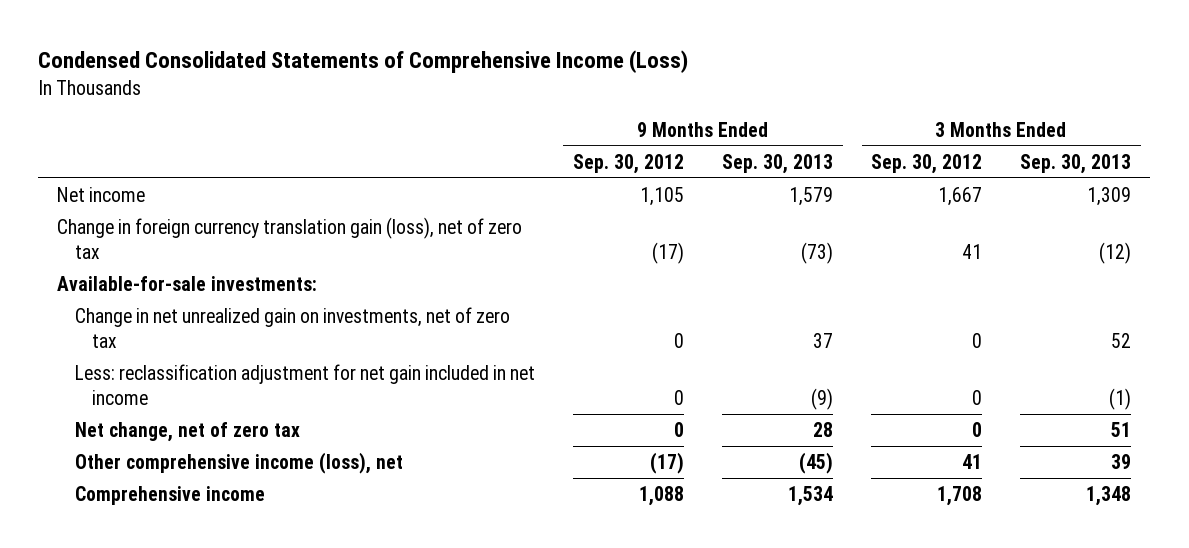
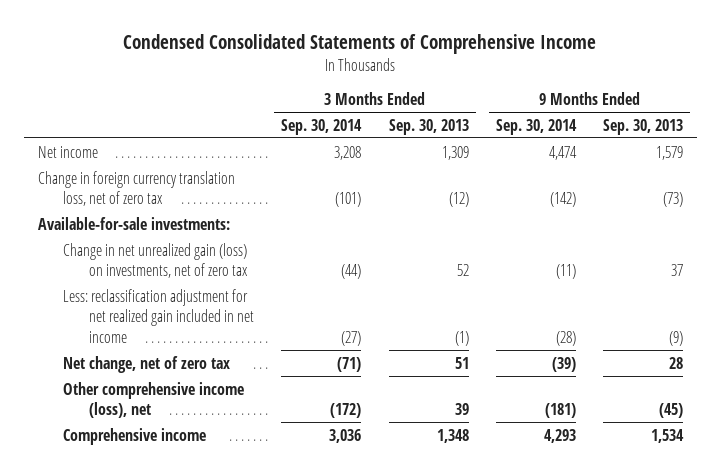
- Condensed Consolidated Statements of Comprehensive Income (Loss)
+ Condensed Consolidated Statements of Comprehensive Income
- | 9 Months Ended Sep. 30, 2012 | 9 Months Ended Sep. 30, 2013 | 3 Months Ended Sep. 30, 2012 | 3 Months Ended Sep. 30, 2013
+ | 3 Months Ended Sep. 30, 2014 | 3 Months Ended Sep. 30, 2013 | 9 Months Ended Sep. 30, 2014 | 9 Months Ended Sep. 30, 2013
- Change in foreign currency translation gain (loss), net of zero tax | (17) | (73) | 41 | (12)
+ Change in foreign currency translation loss, net of zero tax | (101) | (12) | (142) | (73)
- Change in net unrealized gain on investments, net of zero tax | 0 | 37 | 0 | 52
- Less: reclassification adjustment for net gain included in net income | 0 | (9) | 0 | (1)
+ Change in net unrealized gain (loss) on investments, net of zero tax | (44) | 52 | (11) | 37
+ Less: reclassification adjustment for net realized gain included in net income | (27) | (1) | (28) | (9)

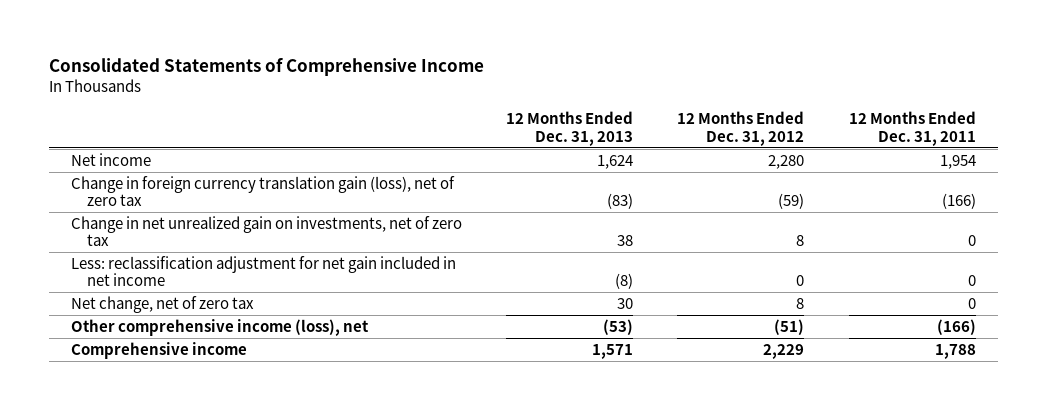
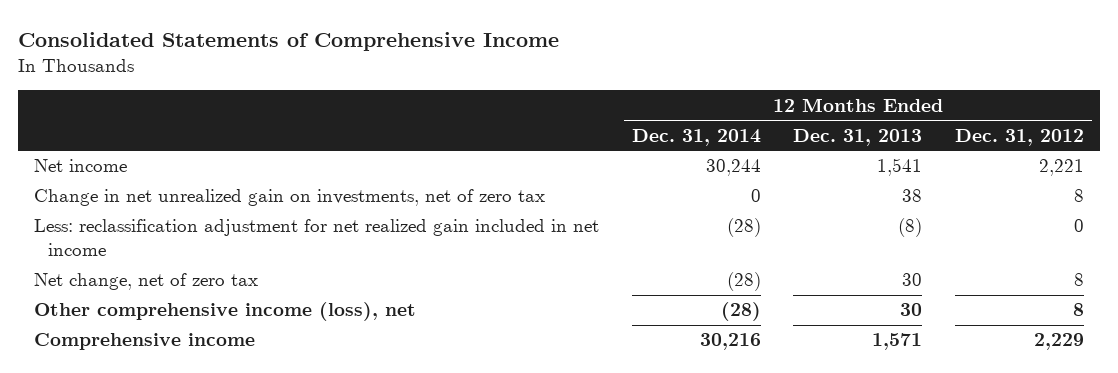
- | 12 Months Ended Dec. 31, 2013 | 12 Months Ended Dec. 31, 2012 | 12 Months Ended Dec. 31, 2011
+ | 12 Months Ended Dec. 31, 2014 | 12 Months Ended Dec. 31, 2013 | 12 Months Ended Dec. 31, 2012
- Net income | 1,624 | 2,280 | 1,954
- Change in foreign currency translation gain (loss), net of zero tax | (83) | (59) | (166)
+ Net income | 30,244 | 1,541 | 2,221
- Less: reclassification adjustment for net gain included in net income | (8) | 0 | 0
+ Less: reclassification adjustment for net realized gain included in net income | (28) | (8) | 0
- Other comprehensive income (loss), net | (53) | (51) | (166)
+ Other comprehensive income (loss), net | (28) | 30 | 8

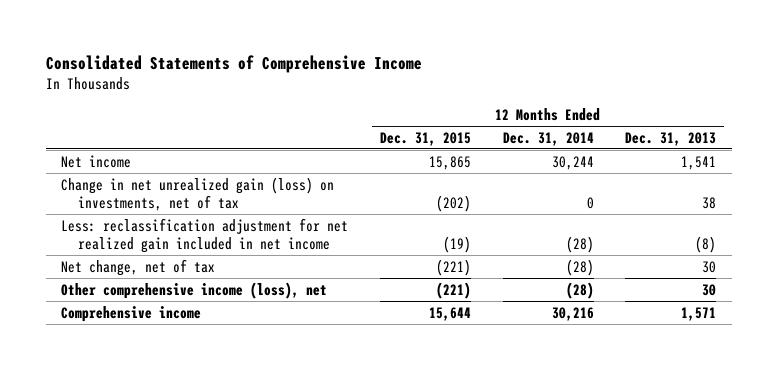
- | 12 Months Ended Dec. 31, 2014 | 12 Months Ended Dec. 31, 2013 | 12 Months Ended Dec. 31, 2012
+ | 12 Months Ended Dec. 31, 2015 | 12 Months Ended Dec. 31, 2014 | 12 Months Ended Dec. 31, 2013
- Change in net unrealized gain on investments, net of zero tax | 0 | 38 | 8
+ Change in net unrealized gain (loss) on investments, net of tax | (202) | 0 | 38
- Net change, net of zero tax | (28) | 30 | 8
+ Net change, net of tax | (221) | (28) | 30

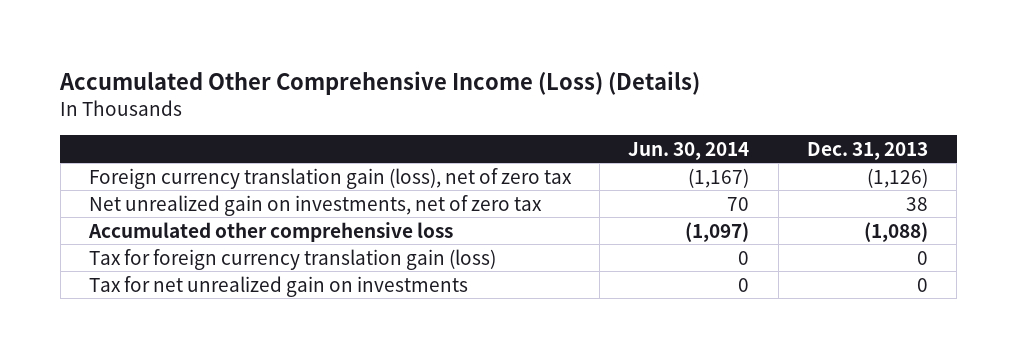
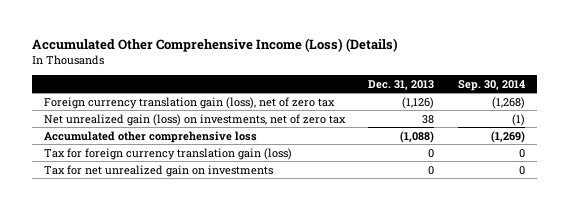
- | Jun. 30, 2014 | Dec. 31, 2013
+ | Dec. 31, 2013 | Sep. 30, 2014
- Net unrealized gain on investments, net of zero tax | 70 | 38
+ Net unrealized gain (loss) on investments, net of zero tax | 38 | (1)

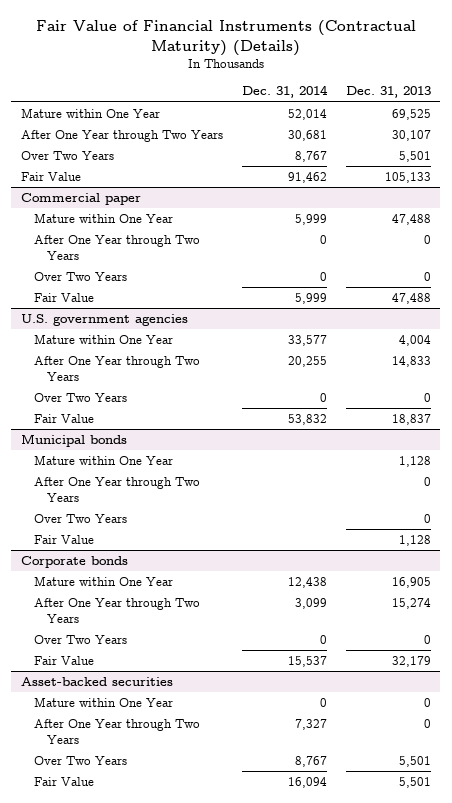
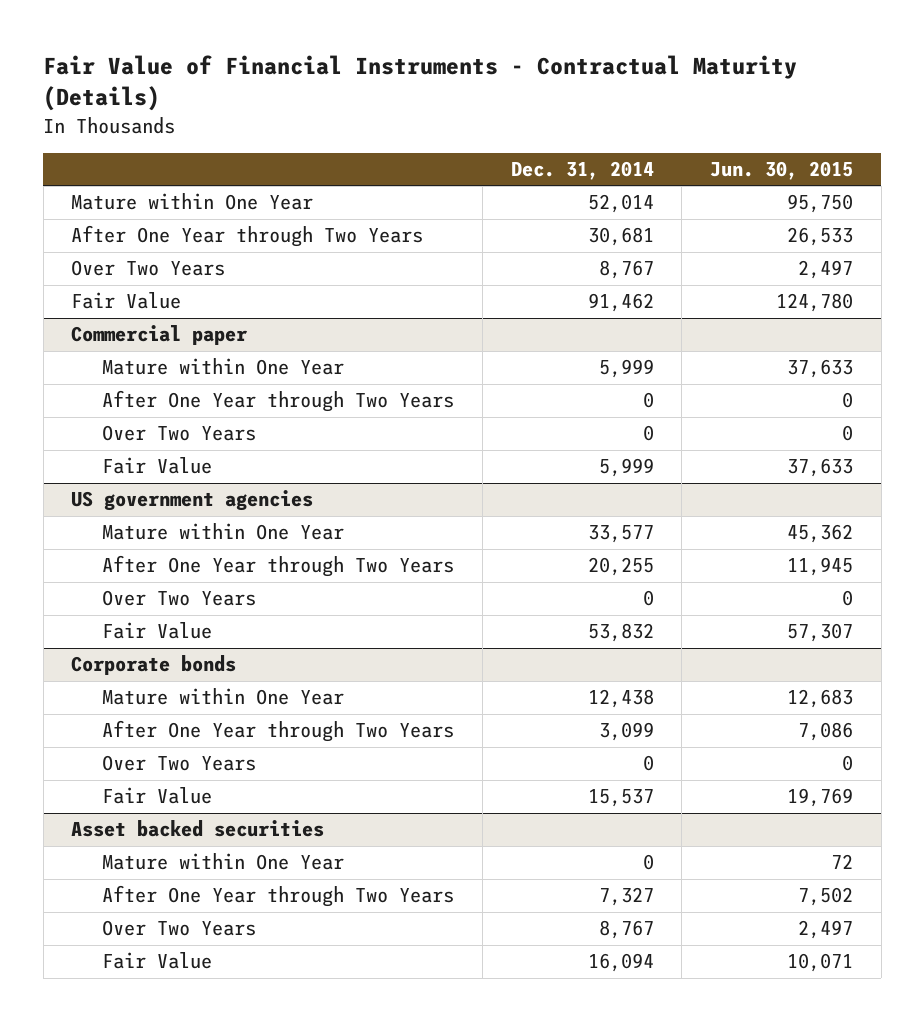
- Fair Value of Financial Instruments (Contractual Maturity) (Details)
+ Fair Value of Financial Instruments - Contractual Maturity (Details)
- | Dec. 31, 2014 | Dec. 31, 2013
+ | Dec. 31, 2014 | Jun. 30, 2015
- U.S. government agencies
+ US government agencies
- Municipal bonds
- Mature within One Year | | 1,128
- After One Year through Two Years | | 0
- Over Two Years | | 0
- Fair Value | | 1,128
- Asset-backed securities
+ Asset backed securities

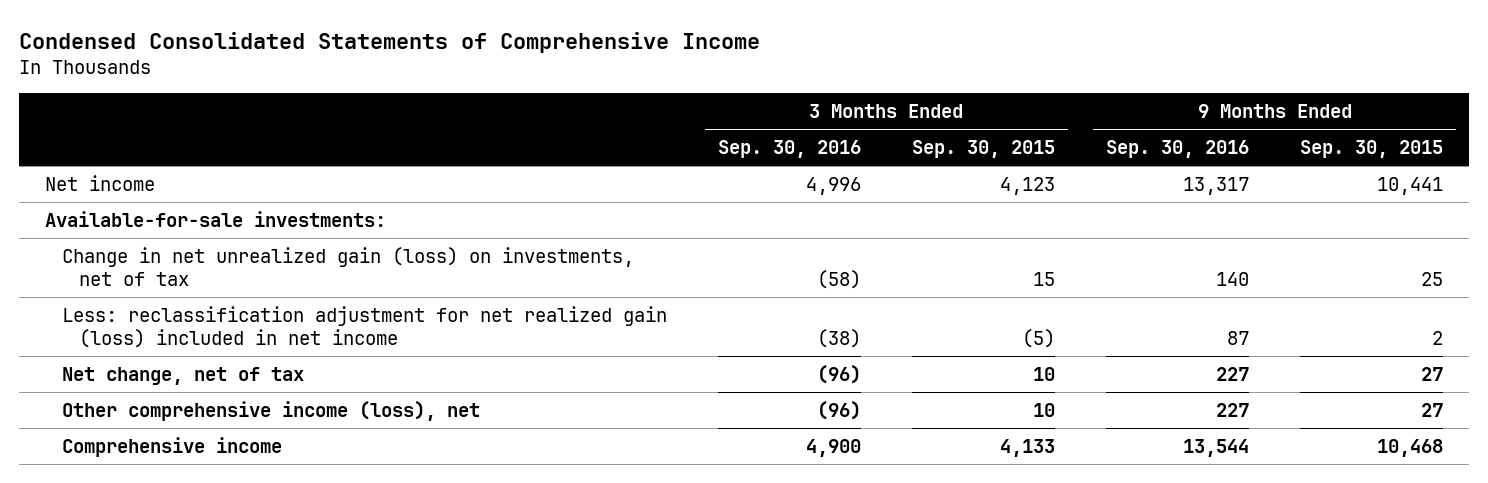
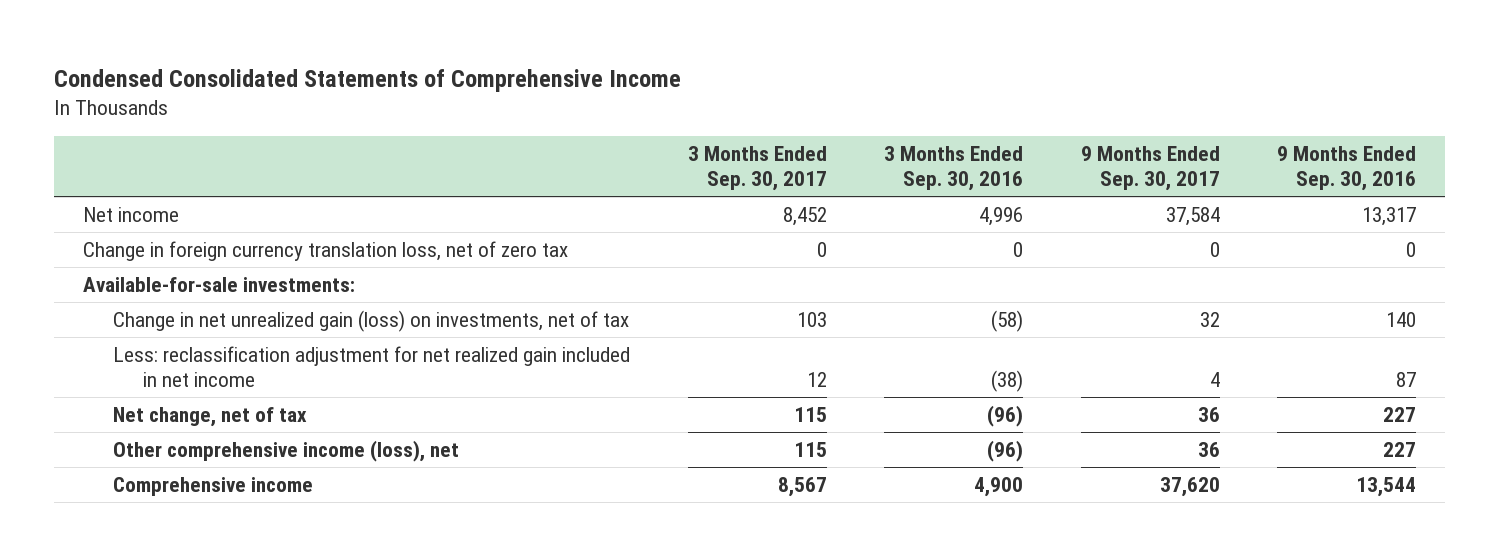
- | 3 Months Ended Sep. 30, 2016 | 3 Months Ended Sep. 30, 2015 | 9 Months Ended Sep. 30, 2016 | 9 Months Ended Sep. 30, 2015
+ | 3 Months Ended Sep. 30, 2017 | 3 Months Ended Sep. 30, 2016 | 9 Months Ended Sep. 30, 2017 | 9 Months Ended Sep. 30, 2016
+ Change in foreign currency translation loss, net of zero tax | 0 | 0 | 0 | 0
- Less: reclassification adjustment for net realized gain (loss) included in net income | (38) | (5) | 87 | 2
+ Less: reclassification adjustment for net realized gain included in net income | 12 | (38) | 4 | 87

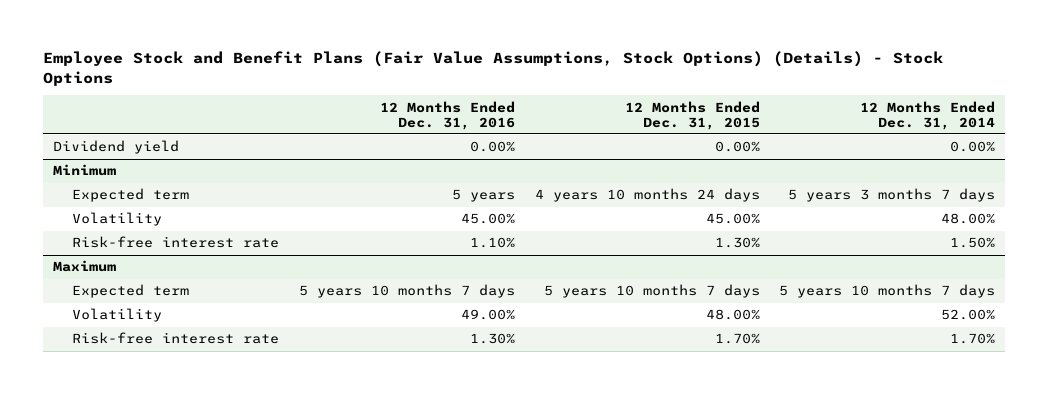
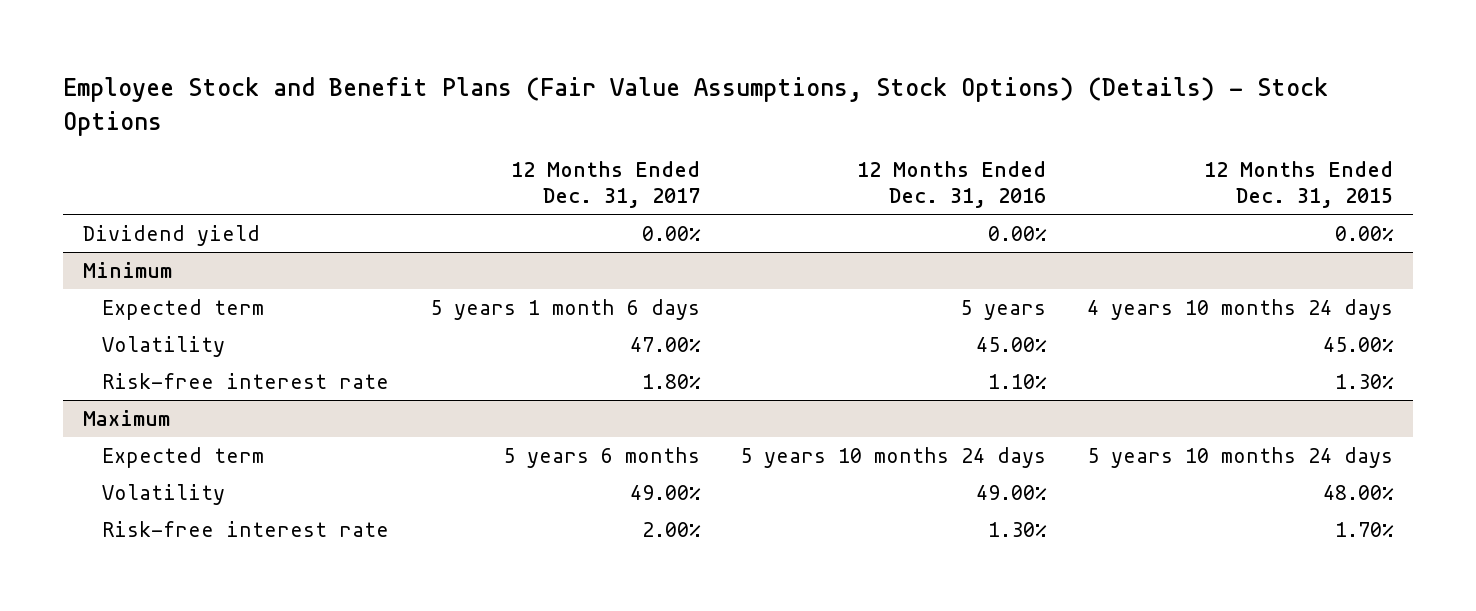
- | 12 Months Ended Dec. 31, 2016 | 12 Months Ended Dec. 31, 2015 | 12 Months Ended Dec. 31, 2014
+ | 12 Months Ended Dec. 31, 2017 | 12 Months Ended Dec. 31, 2016 | 12 Months Ended Dec. 31, 2015
@ Maximum
- Expected term | 5 years 10 months 7 days | 5 years 10 months 7 days | 5 years 10 months 7 days
+ Expected term | 5 years 6 months | 5 years 10 months 24 days | 5 years 10 months 24 days

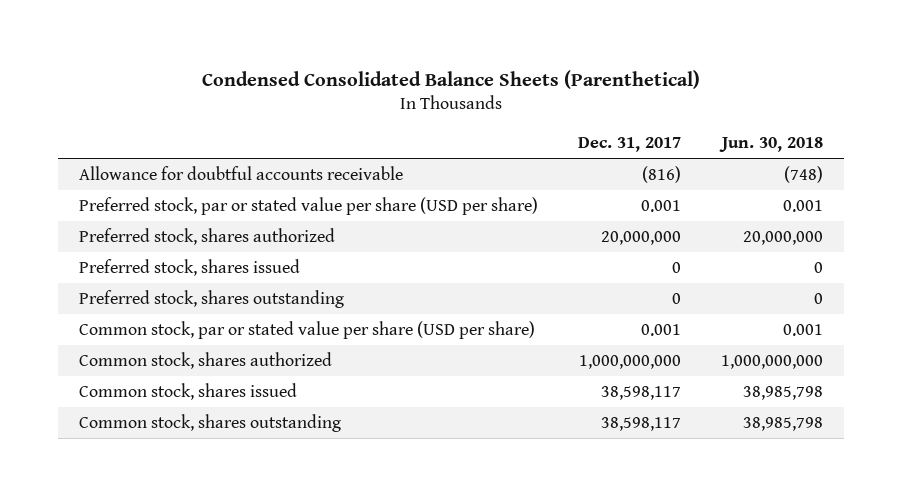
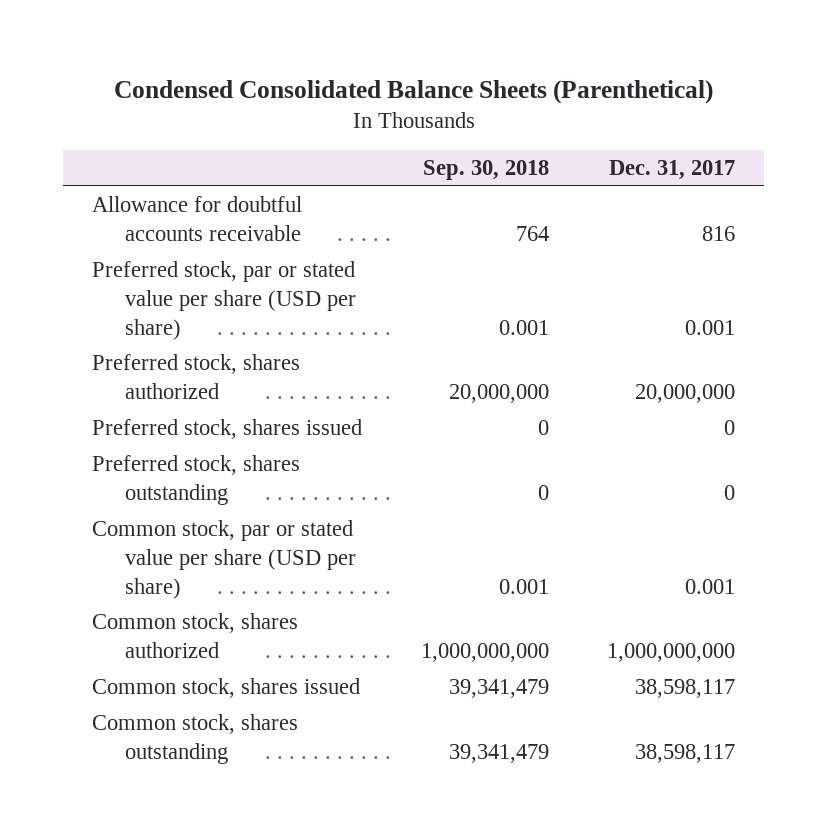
- | Dec. 31, 2017 | Jun. 30, 2018
+ | Sep. 30, 2018 | Dec. 31, 2017
- Allowance for doubtful accounts receivable | (816) | (748)
+ Allowance for doubtful accounts receivable | 764 | 816

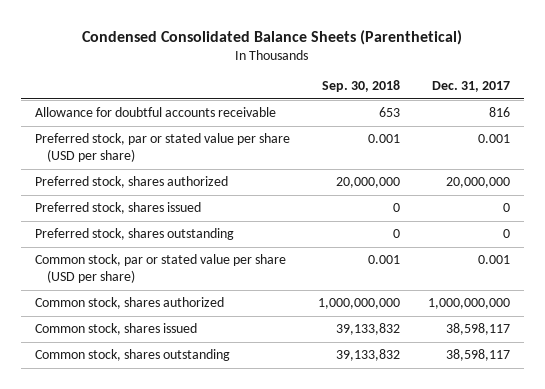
- Allowance for doubtful accounts receivable | 764 | 816
+ Allowance for doubtful accounts receivable | 653 | 816
- Common stock, shares issued | 39,341,479 | 38,598,117
- Common stock, shares outstanding | 39,341,479 | 38,598,117
+ Common stock, shares issued | 39,133,832 | 38,598,117
+ Common stock, shares outstanding | 39,133,832 | 38,598,117

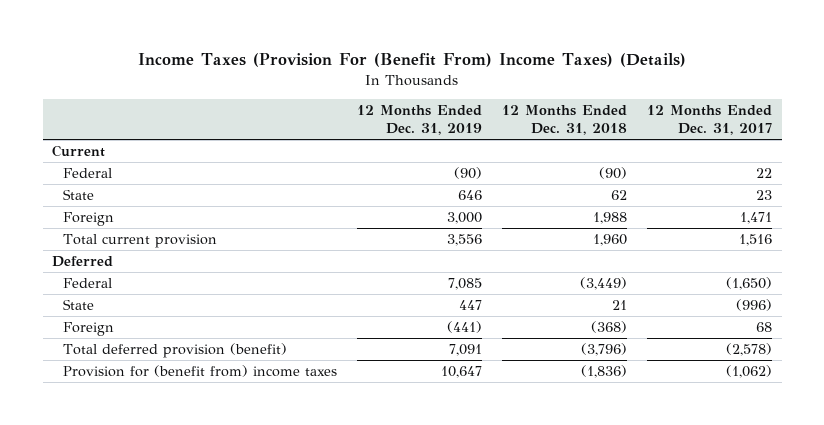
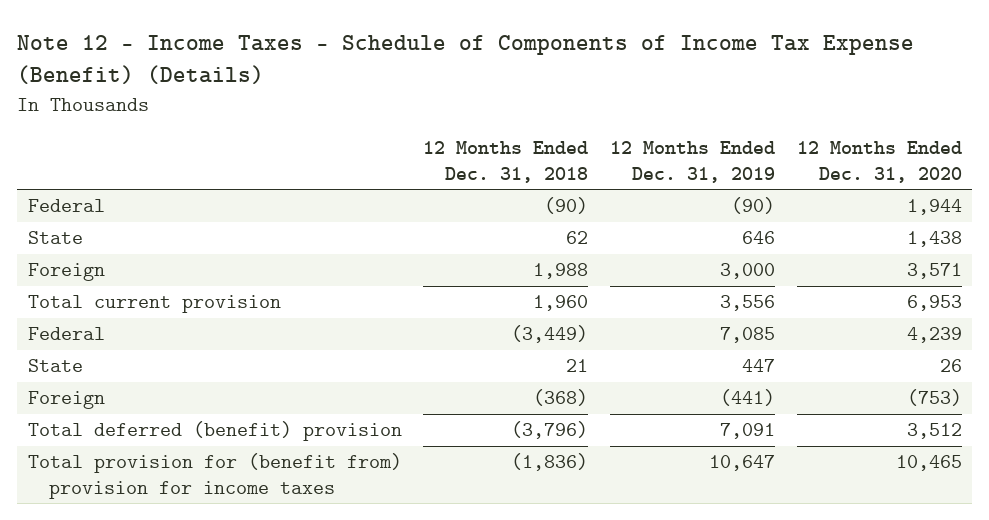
- Income Taxes (Provision For (Benefit From) Income Taxes) (Details)
+ Note 12 - Income Taxes - Schedule of Components of Income Tax Expense (Benefit) (Details)
- | 12 Months Ended Dec. 31, 2019 | 12 Months Ended Dec. 31, 2018 | 12 Months Ended Dec. 31, 2017
+ | 12 Months Ended Dec. 31, 2018 | 12 Months Ended Dec. 31, 2019 | 12 Months Ended Dec. 31, 2020
- Current
- Deferred
- Total deferred provision (benefit) | 7,091 | (3,796) | (2,578)
- Provision for (benefit from) income taxes | 10,647 | (1,836) | (1,062)
+ Total deferred (benefit) provision | (3,796) | 7,091 | 3,512
+ Total provision for (benefit from) provision for income taxes | (1,836) | 10,647 | 10,465

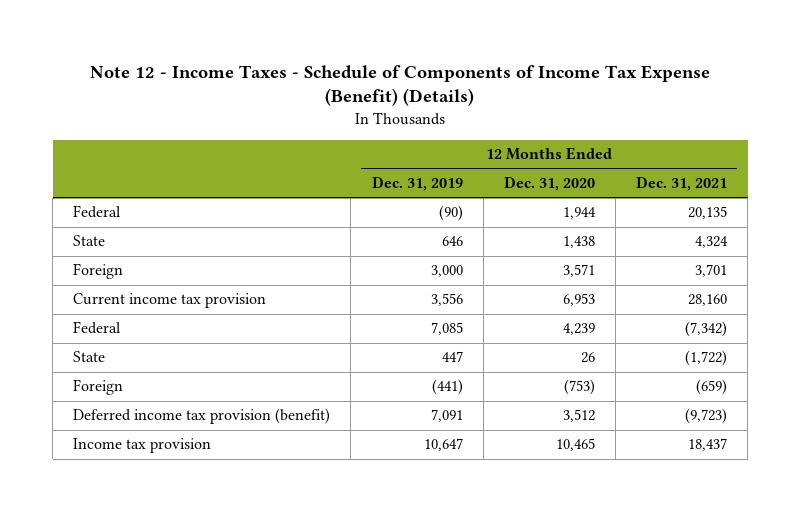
- | 12 Months Ended Dec. 31, 2018 | 12 Months Ended Dec. 31, 2019 | 12 Months Ended Dec. 31, 2020
+ | 12 Months Ended Dec. 31, 2019 | 12 Months Ended Dec. 31, 2020 | 12 Months Ended Dec. 31, 2021
- Total current provision | 1,960 | 3,556 | 6,953
+ Current income tax provision | 3,556 | 6,953 | 28,160
- Total deferred (benefit) provision | (3,796) | 7,091 | 3,512
- Total provision for (benefit from) provision for income taxes | (1,836) | 10,647 | 10,465
+ Deferred income tax provision (benefit) | 7,091 | 3,512 | (9,723)
+ Income tax provision | 10,647 | 10,465 | 18,437

